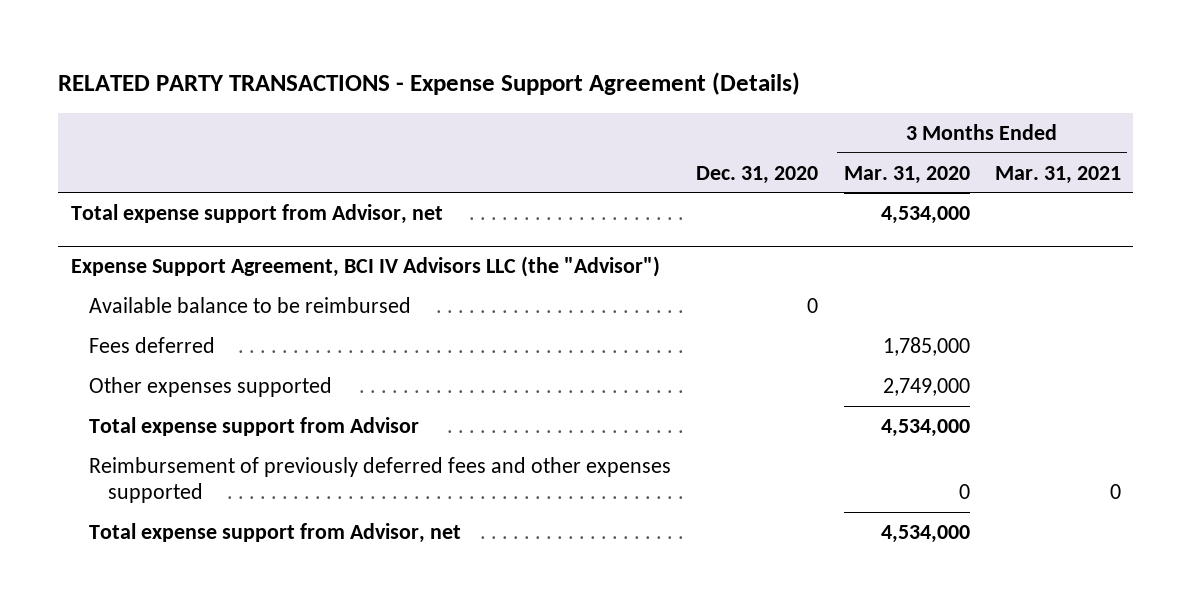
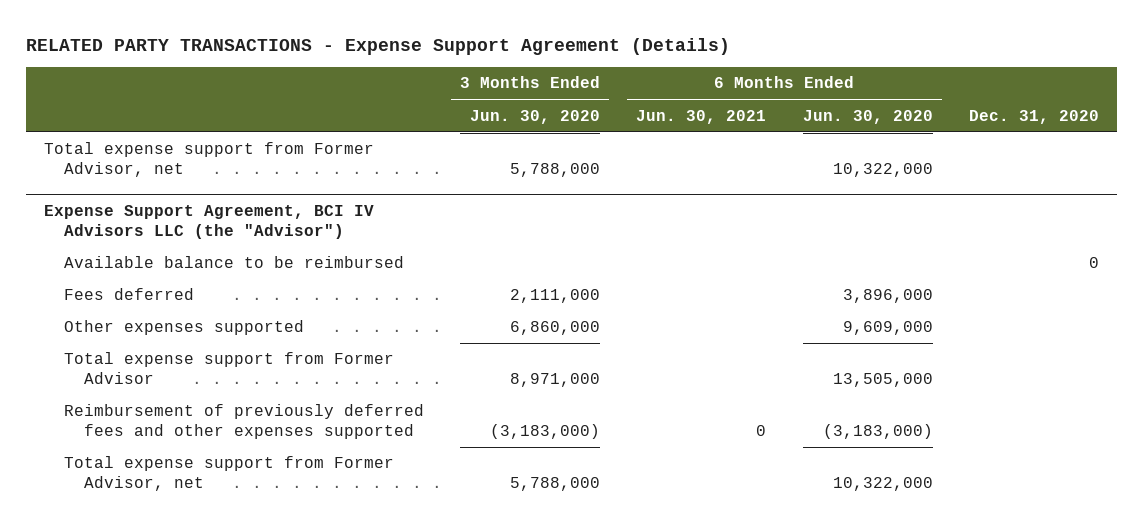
- | Dec. 31, 2020 | 3 Months Ended Mar. 31, 2020 | 3 Months Ended Mar. 31, 2021
+ | 3 Months Ended Jun. 30, 2020 | 6 Months Ended Jun. 30, 2021 | 6 Months Ended Jun. 30, 2020 | Dec. 31, 2020
- Total expense support from Advisor, net | | 4,534,000 |
+ Total expense support from Former Advisor, net | 5,788,000 | | 10,322,000 |
@ Expense Support Agreement, BCI IV Advisors LLC (the "Advisor")
- Total expense support from Advisor | | 4,534,000 |
+ Total expense support from Former Advisor | 8,971,000 | | 13,505,000 |
- Total expense support from Advisor, net | | 4,534,000 |
+ Total expense support from Former Advisor, net | 5,788,000 | | 10,322,000 |

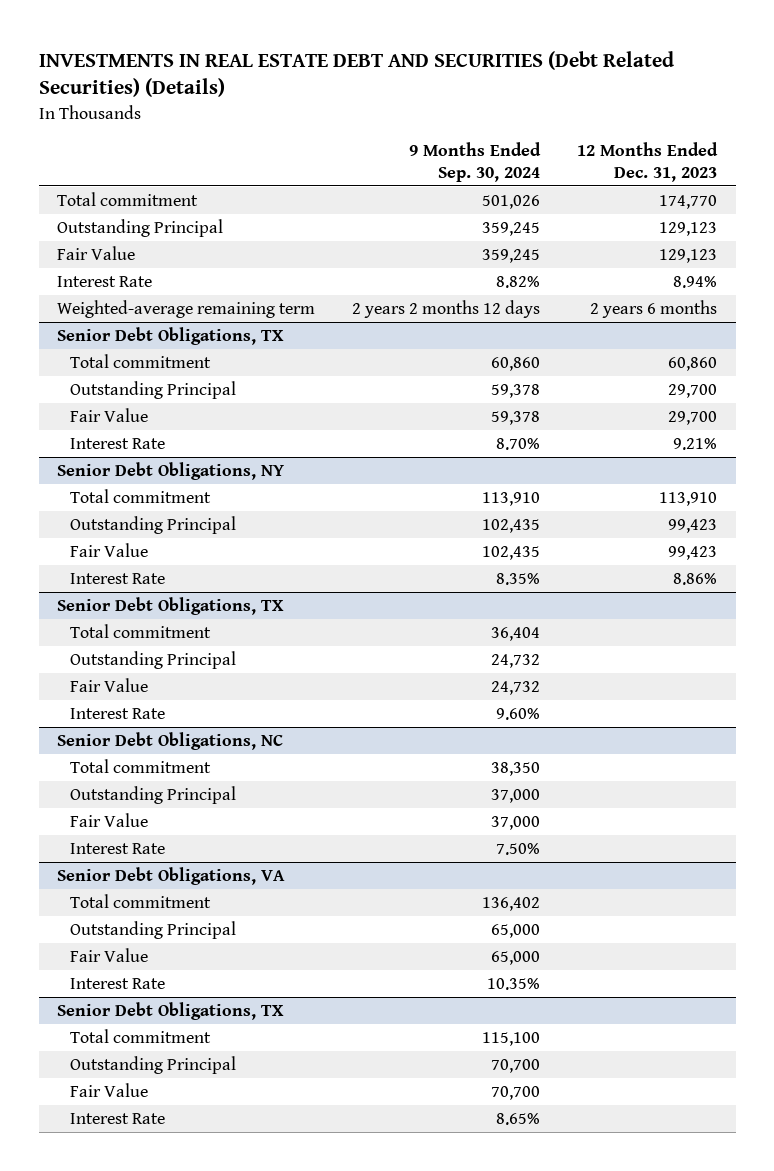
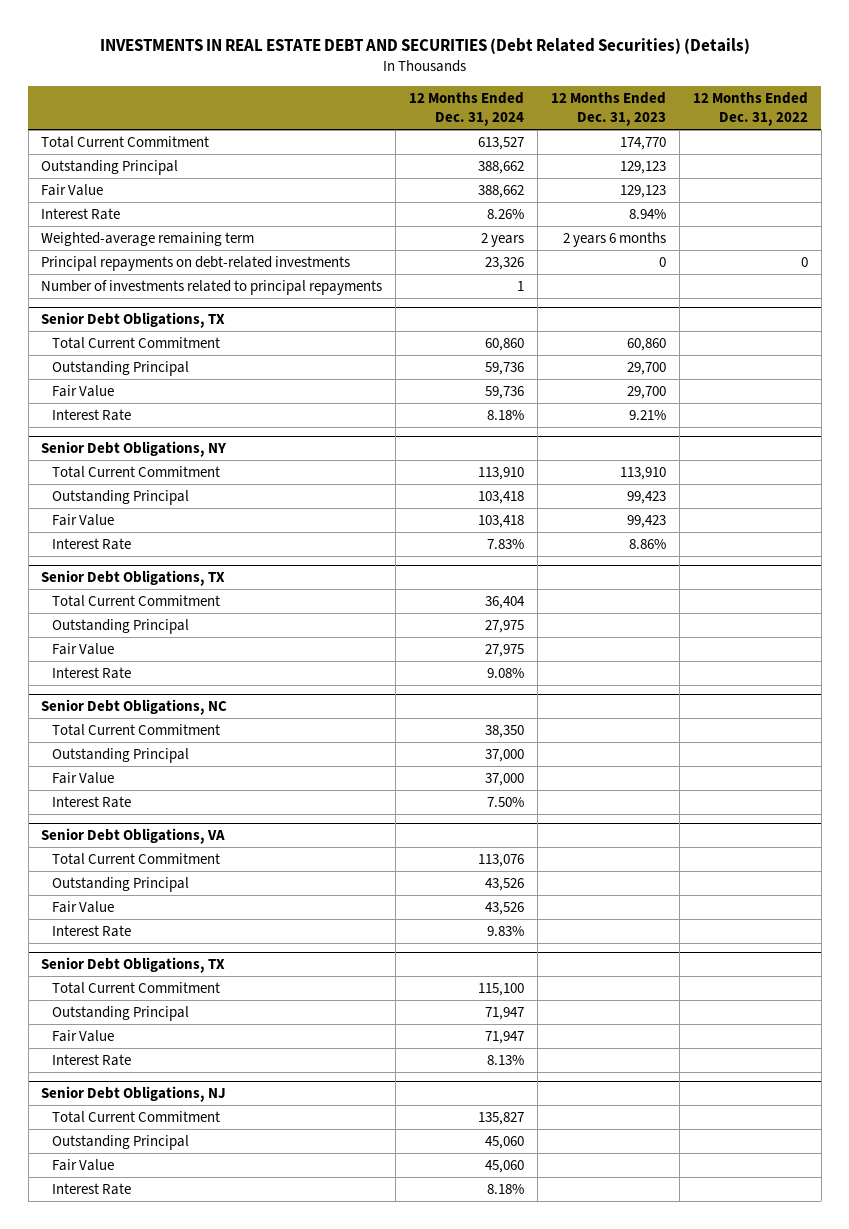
- | 9 Months Ended Sep. 30, 2024 | 12 Months Ended Dec. 31, 2023
+ | 12 Months Ended Dec. 31, 2024 | 12 Months Ended Dec. 31, 2023 | 12 Months Ended Dec. 31, 2022
- Total commitment | 501,026 | 174,770
+ Total Current Commitment | 613,527 | 174,770 |
+ Principal repayments on debt-related investments | 23,326 | 0 | 0
+ Number of investments related to principal repayments | 1 | |
@ Senior Debt Obligations, TX
- Total commitment | 60,860 | 60,860
+ Total Current Commitment | 60,860 | 60,860 |
@ Senior Debt Obligations, NY
- Total commitment | 113,910 | 113,910
+ Total Current Commitment | 113,910 | 113,910 |
@ Senior Debt Obligations, TX
- Total commitment | 36,404 |
+ Total Current Commitment | 36,404 | |
@ Senior Debt Obligations, NC
- Total commitment | 38,350 |
+ Total Current Commitment | 38,350 | |
@ Senior Debt Obligations, VA
- Total commitment | 136,402 |
+ Total Current Commitment | 113,076 | |
@ Senior Debt Obligations, TX
- Total commitment | 115,100 |
+ Total Current Commitment | 115,100 | |
+ Senior Debt Obligations, NJ
+ Total Current Commitment | 135,827 | |
+ Outstanding Principal | 45,060 | |
+ Fair Value | 45,060 | |
+ Interest Rate | 8.18% | |

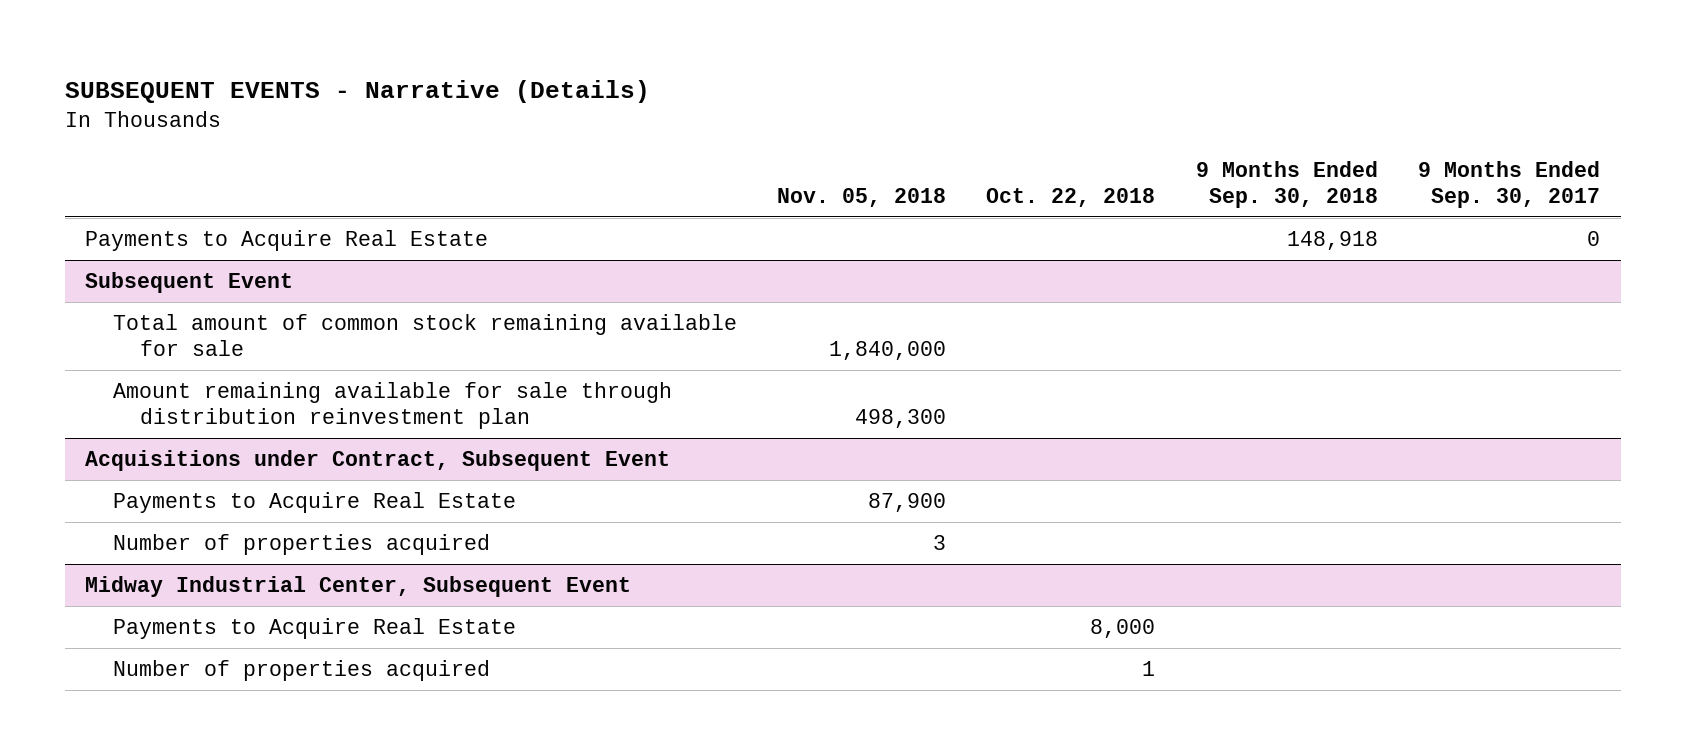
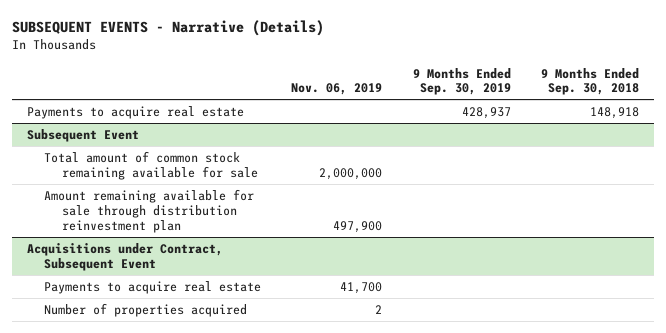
- | Nov. 05, 2018 | Oct. 22, 2018 | 9 Months Ended Sep. 30, 2018 | 9 Months Ended Sep. 30, 2017
+ | Nov. 06, 2019 | 9 Months Ended Sep. 30, 2019 | 9 Months Ended Sep. 30, 2018
- Payments to Acquire Real Estate | | | 148,918 | 0
+ Payments to acquire real estate | | 428,937 | 148,918
@ Acquisitions under Contract, Subsequent Event
- Payments to Acquire Real Estate | 87,900 | | |
+ Payments to acquire real estate | 41,700 | |
- Midway Industrial Center, Subsequent Event
- Payments to Acquire Real Estate | | 8,000 | |
- Number of properties acquired | | 1 | |

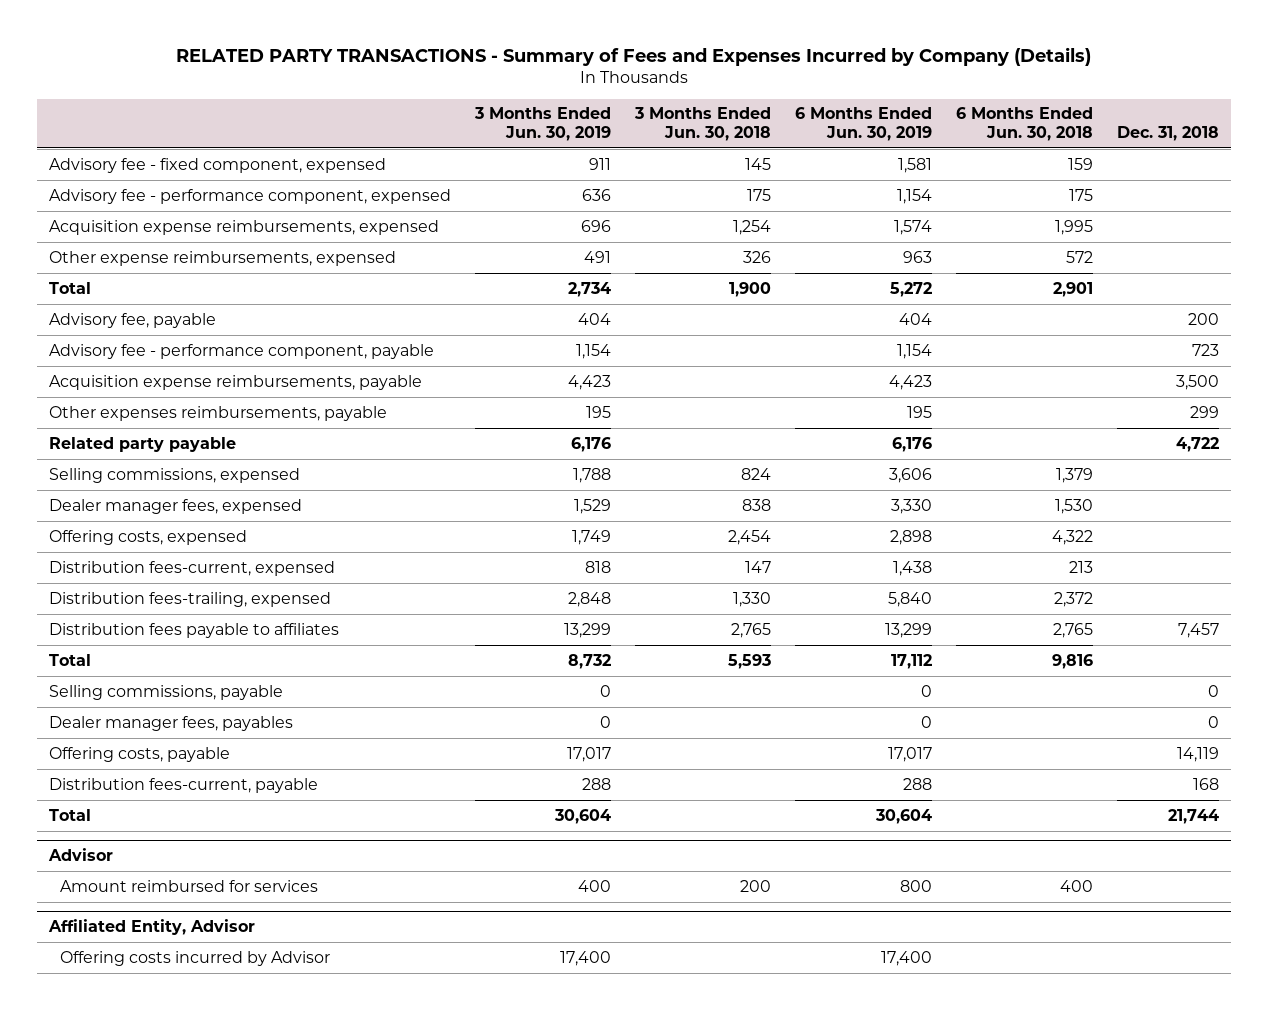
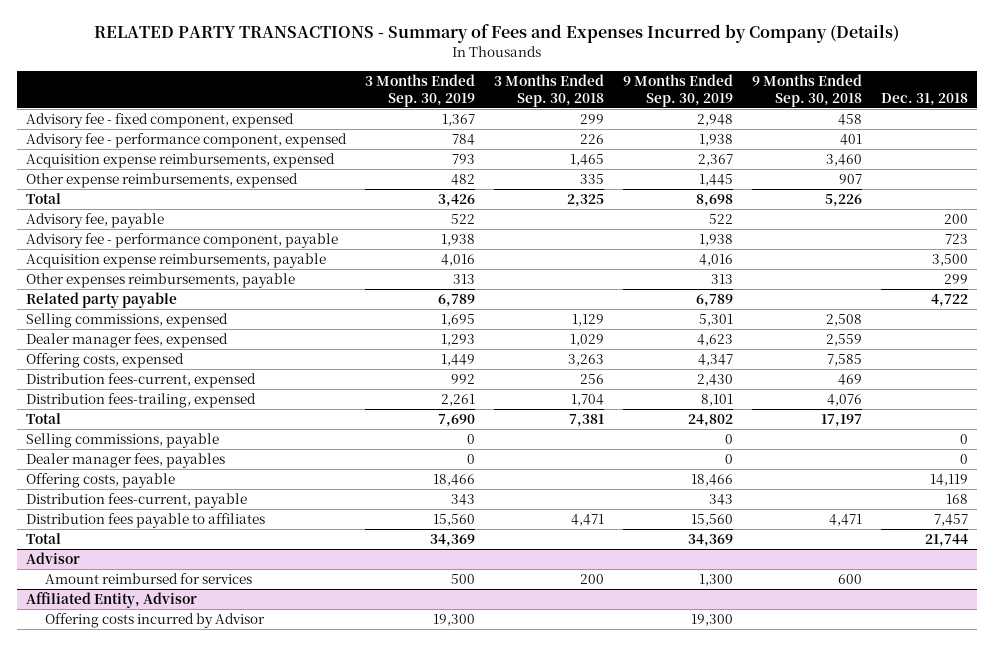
- | 3 Months Ended Jun. 30, 2019 | 3 Months Ended Jun. 30, 2018 | 6 Months Ended Jun. 30, 2019 | 6 Months Ended Jun. 30, 2018 | Dec. 31, 2018
+ | 3 Months Ended Sep. 30, 2019 | 3 Months Ended Sep. 30, 2018 | 9 Months Ended Sep. 30, 2019 | 9 Months Ended Sep. 30, 2018 | Dec. 31, 2018
moved down: Distribution fees payable to affiliates | 15,560 | 4,471 | 15,560 | 4,471 | 7,457

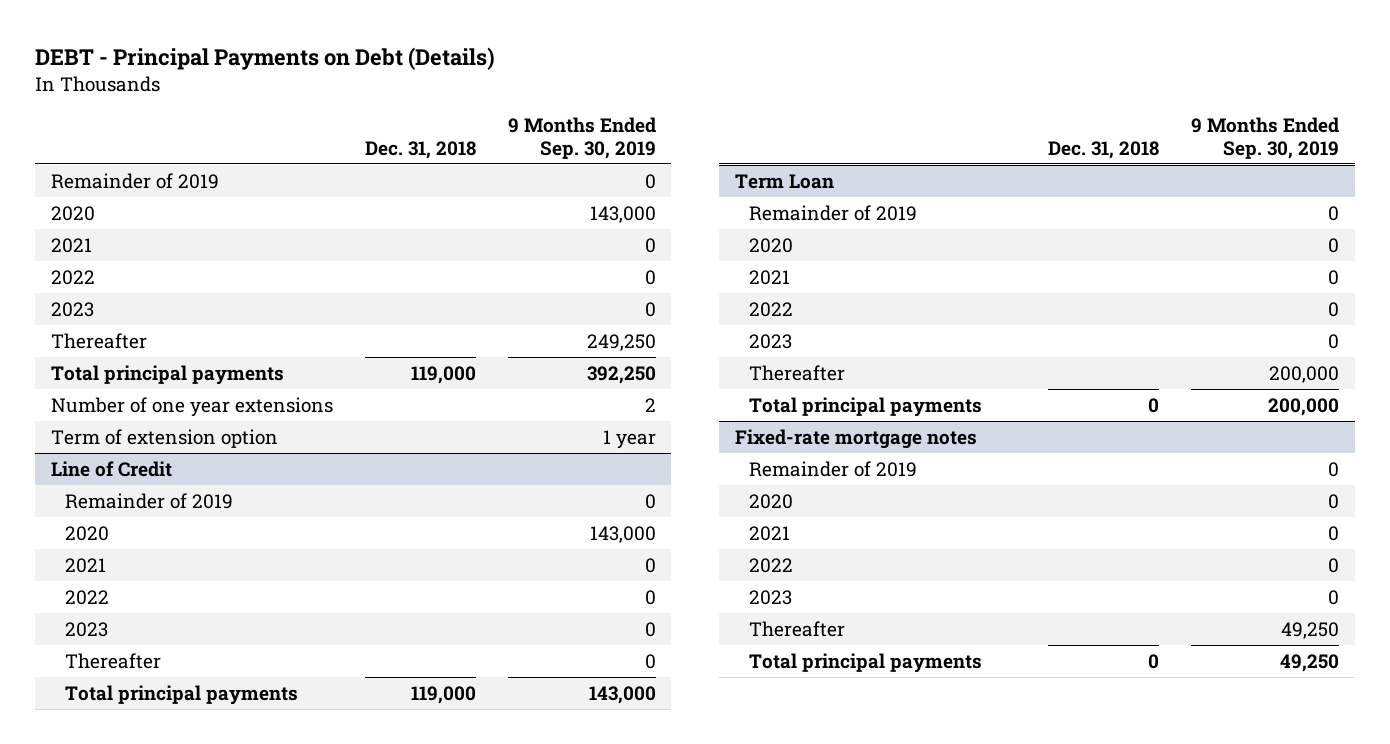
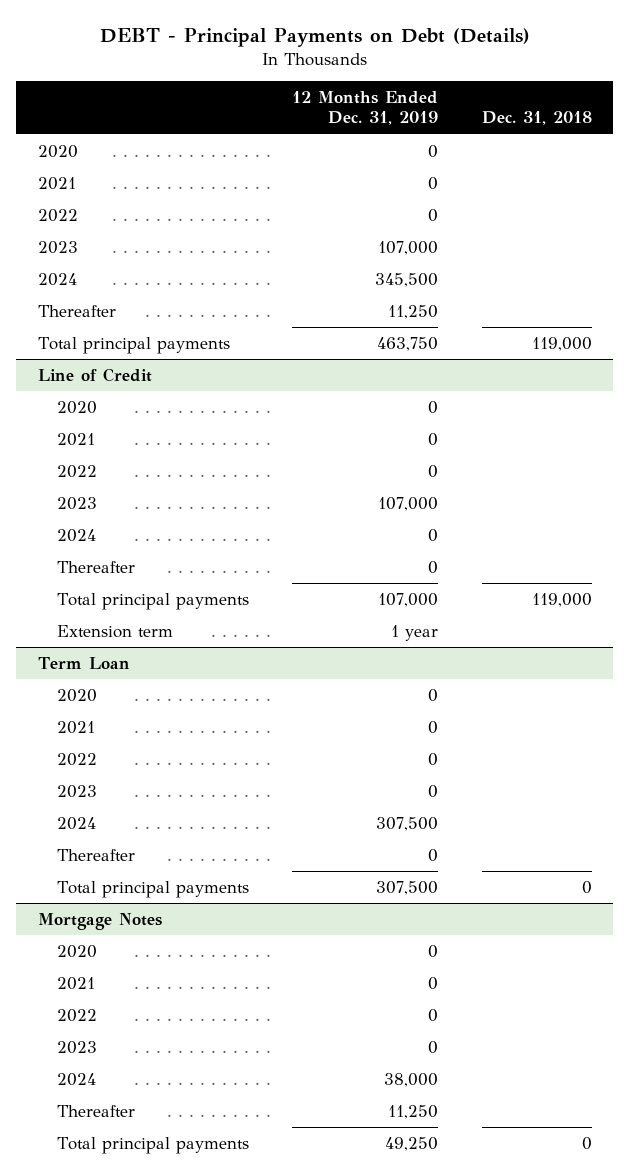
- | Dec. 31, 2018 | 9 Months Ended Sep. 30, 2019
+ | 12 Months Ended Dec. 31, 2019 | Dec. 31, 2018
- Remainder of 2019 | | 0
+ 2024 | 345,500 |
- Number of one year extensions | | 2
- Term of extension option | | 1 year
@ Line of Credit
- Remainder of 2019 | | 0
+ 2024 | 0 |
+ Extension term | 1 year |
@ Term Loan
- Remainder of 2019 | | 0
+ 2024 | 307,500 |
- Fixed-rate mortgage notes
- Remainder of 2019 | | 0
+ Mortgage Notes
+ 2024 | 38,000 |

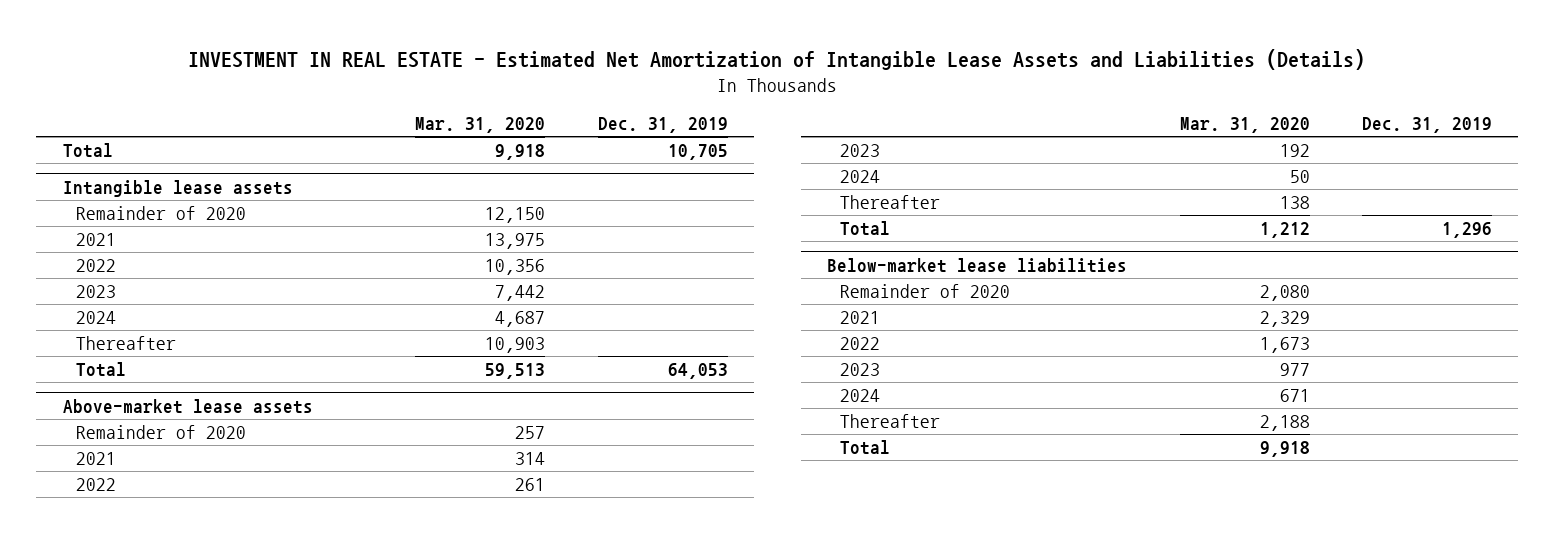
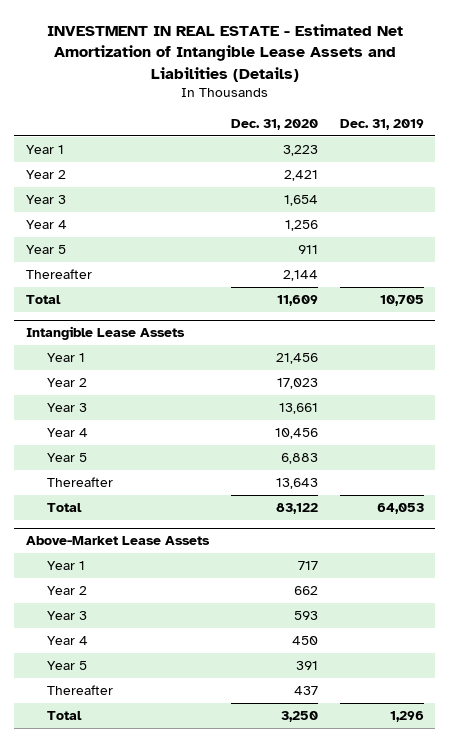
- | Mar. 31, 2020 | Dec. 31, 2019
+ | Dec. 31, 2020 | Dec. 31, 2019
+ Year 1 | 3,223 |
+ Year 2 | 2,421 |
+ Year 3 | 1,654 |
+ Year 4 | 1,256 |
+ Year 5 | 911 |
+ Thereafter | 2,144 |
- Intangible lease assets
- Remainder of 2020 | 12,150 |
- 2021 | 13,975 |
- 2022 | 10,356 |
- 2023 | 7,442 |
- 2024 | 4,687 |
+ Intangible Lease Assets
+ Year 1 | 21,456 |
+ Year 2 | 17,023 |
+ Year 3 | 13,661 |
+ Year 4 | 10,456 |
+ Year 5 | 6,883 |
- Above-market lease assets
- Remainder of 2020 | 257 |
- 2021 | 314 |
- 2022 | 261 |
- 2023 | 192 |
- 2024 | 50 |
+ Above-Market Lease Assets
+ Year 1 | 717 |
+ Year 2 | 662 |
+ Year 3 | 593 |
+ Year 4 | 450 |
+ Year 5 | 391 |
- Below-market lease liabilities
- Remainder of 2020 | 2,080 |
- 2021 | 2,329 |
- 2022 | 1,673 |
- 2023 | 977 |
- 2024 | 671 |
- Thereafter | 2,188 |
- Total | 9,918 |

